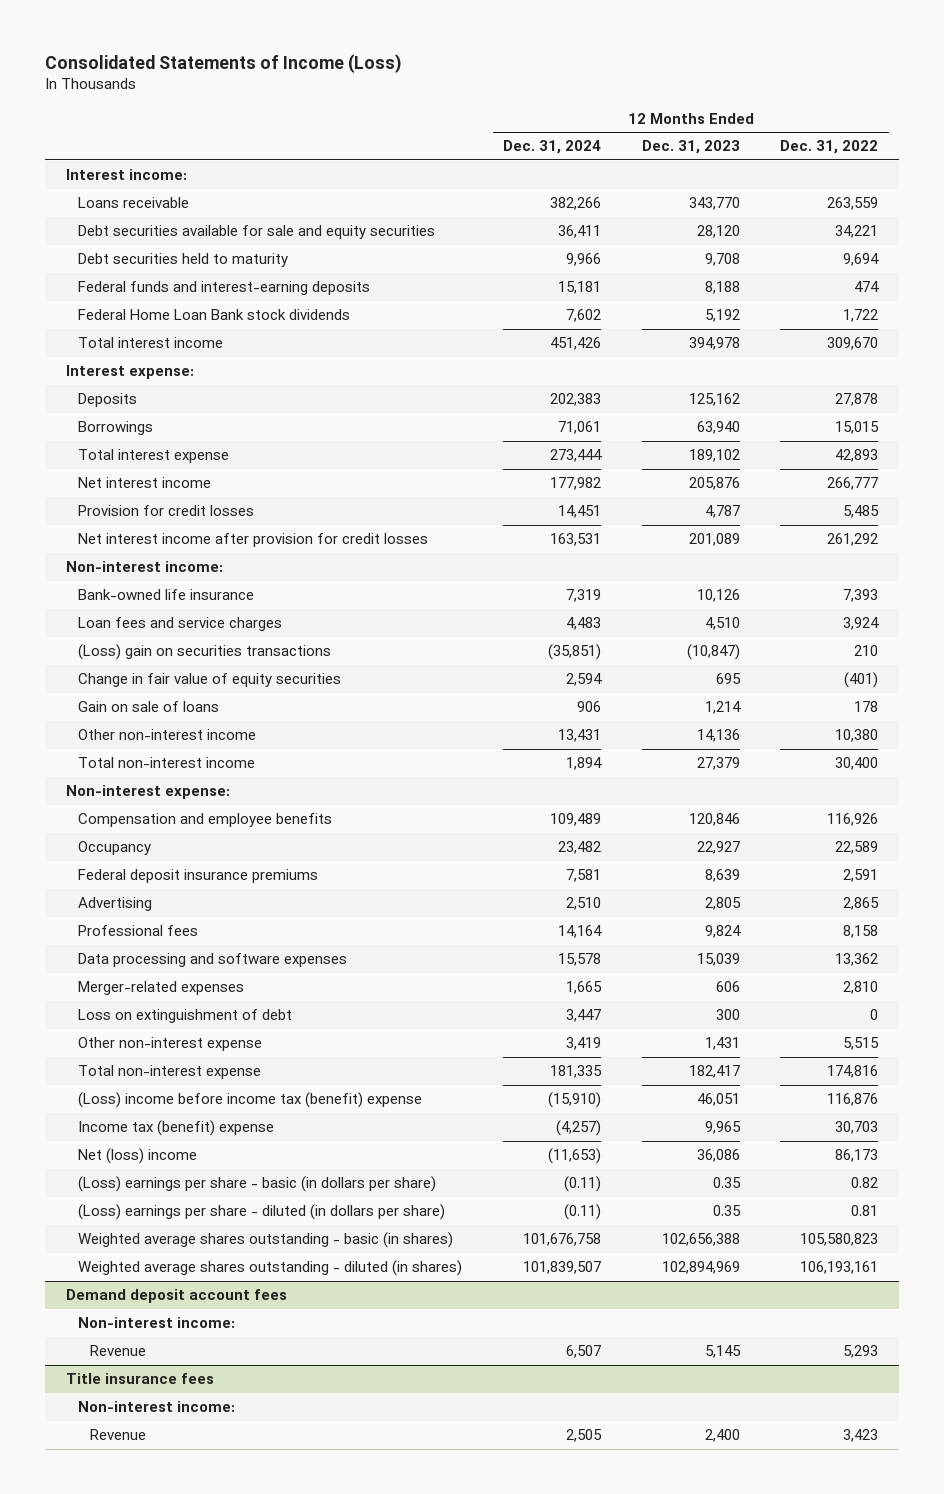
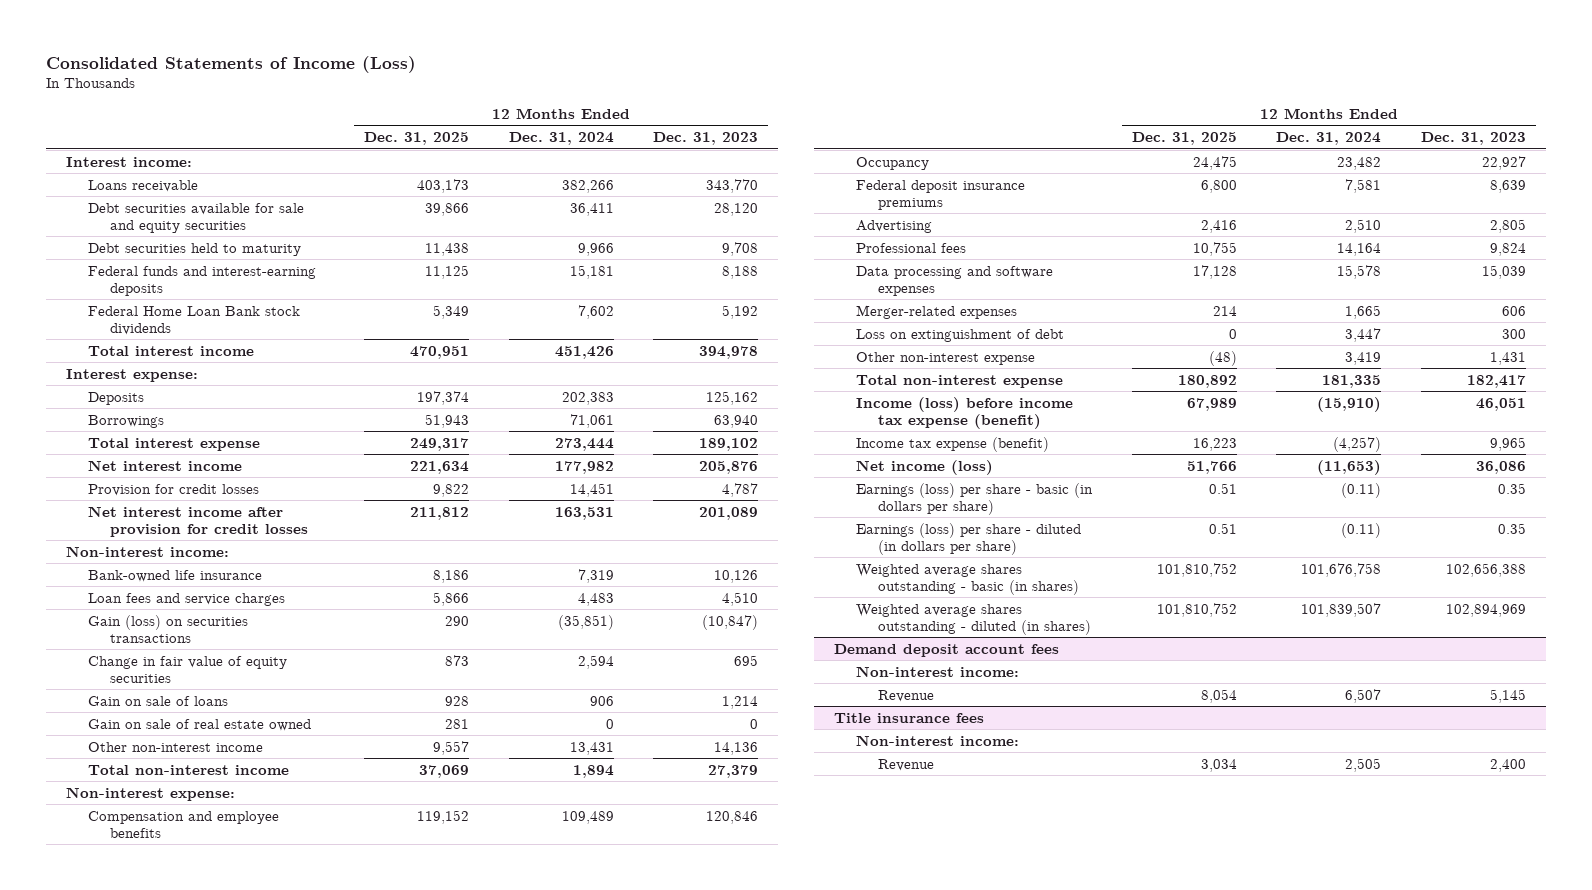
- | 12 Months Ended Dec. 31, 2024 | 12 Months Ended Dec. 31, 2023 | 12 Months Ended Dec. 31, 2022
+ | 12 Months Ended Dec. 31, 2025 | 12 Months Ended Dec. 31, 2024 | 12 Months Ended Dec. 31, 2023
- (Loss) gain on securities transactions | (35,851) | (10,847) | 210
+ Gain (loss) on securities transactions | 290 | (35,851) | (10,847)
+ Gain on sale of real estate owned | 281 | 0 | 0
- (Loss) income before income tax (benefit) expense | (15,910) | 46,051 | 116,876
- Income tax (benefit) expense | (4,257) | 9,965 | 30,703
- Net (loss) income | (11,653) | 36,086 | 86,173
- (Loss) earnings per share - basic (in dollars per share) | (0.11) | 0.35 | 0.82
- (Loss) earnings per share - diluted (in dollars per share) | (0.11) | 0.35 | 0.81
+ Income (loss) before income tax expense (benefit) | 67,989 | (15,910) | 46,051
+ Income tax expense (benefit) | 16,223 | (4,257) | 9,965
+ Net income (loss) | 51,766 | (11,653) | 36,086
+ Earnings (loss) per share - basic (in dollars per share) | 0.51 | (0.11) | 0.35
+ Earnings (loss) per share - diluted (in dollars per share) | 0.51 | (0.11) | 0.35

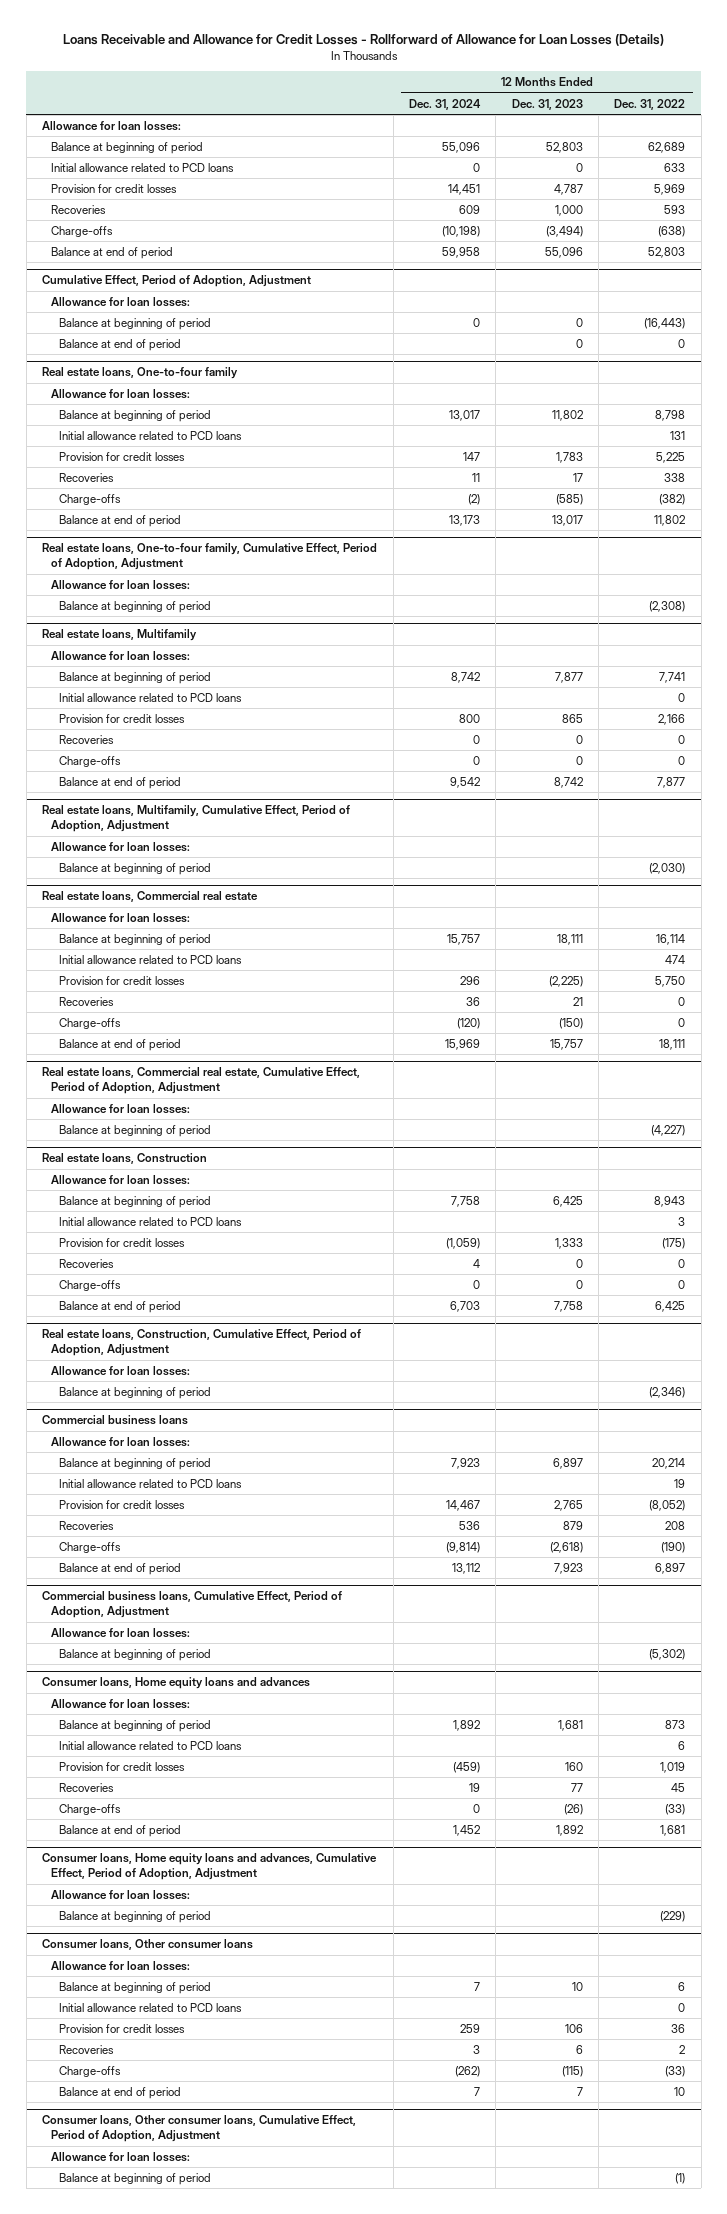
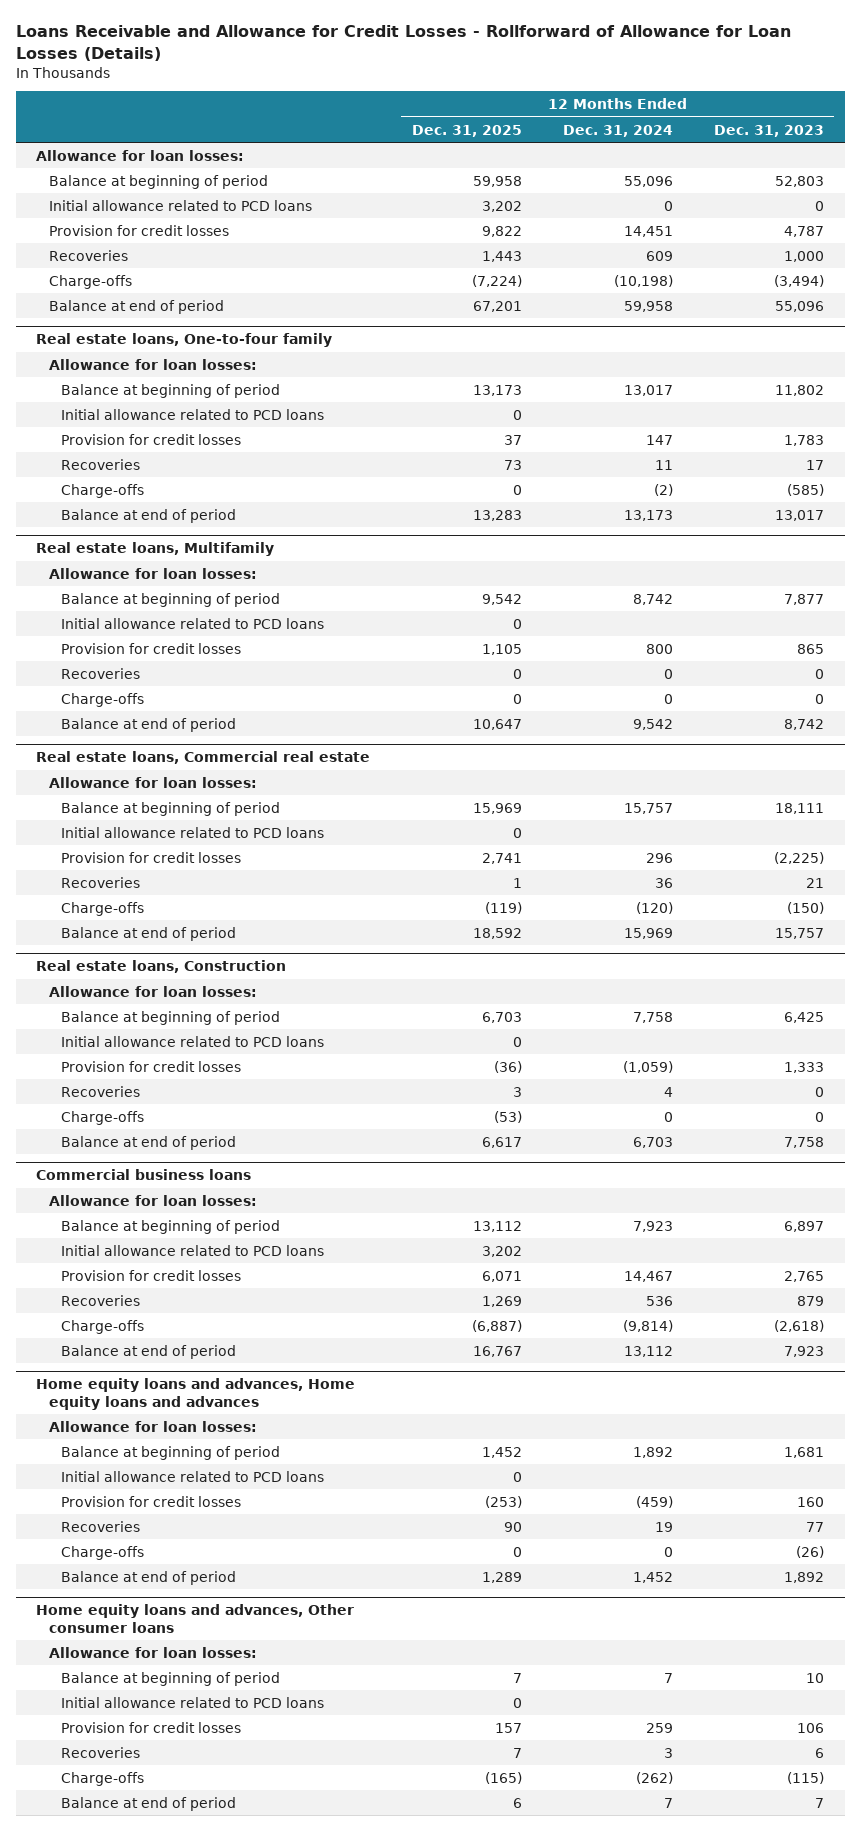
- | 12 Months Ended Dec. 31, 2024 | 12 Months Ended Dec. 31, 2023 | 12 Months Ended Dec. 31, 2022
+ | 12 Months Ended Dec. 31, 2025 | 12 Months Ended Dec. 31, 2024 | 12 Months Ended Dec. 31, 2023
- Cumulative Effect, Period of Adoption, Adjustment
- Allowance for loan losses:
- Balance at beginning of period | 0 | 0 | (16,443)
- Balance at end of period | | 0 | 0
- Real estate loans, One-to-four family, Cumulative Effect, Period of Adoption, Adjustment
- Allowance for loan losses:
- Balance at beginning of period | | | (2,308)
- Real estate loans, Multifamily, Cumulative Effect, Period of Adoption, Adjustment
- Allowance for loan losses:
- Balance at beginning of period | | | (2,030)
- Real estate loans, Commercial real estate, Cumulative Effect, Period of Adoption, Adjustment
- Allowance for loan losses:
- Balance at beginning of period | | | (4,227)
- Real estate loans, Construction, Cumulative Effect, Period of Adoption, Adjustment
- Allowance for loan losses:
- Balance at beginning of period | | | (2,346)
- Commercial business loans, Cumulative Effect, Period of Adoption, Adjustment
- Allowance for loan losses:
- Balance at beginning of period | | | (5,302)
- Consumer loans, Home equity loans and advances
+ Home equity loans and advances, Home equity loans and advances
- Consumer loans, Home equity loans and advances, Cumulative Effect, Period of Adoption, Adjustment
- Allowance for loan losses:
- Balance at beginning of period | | | (229)
- Consumer loans, Other consumer loans
+ Home equity loans and advances, Other consumer loans
- Consumer loans, Other consumer loans, Cumulative Effect, Period of Adoption, Adjustment
- Allowance for loan losses:
- Balance at beginning of period | | | (1)

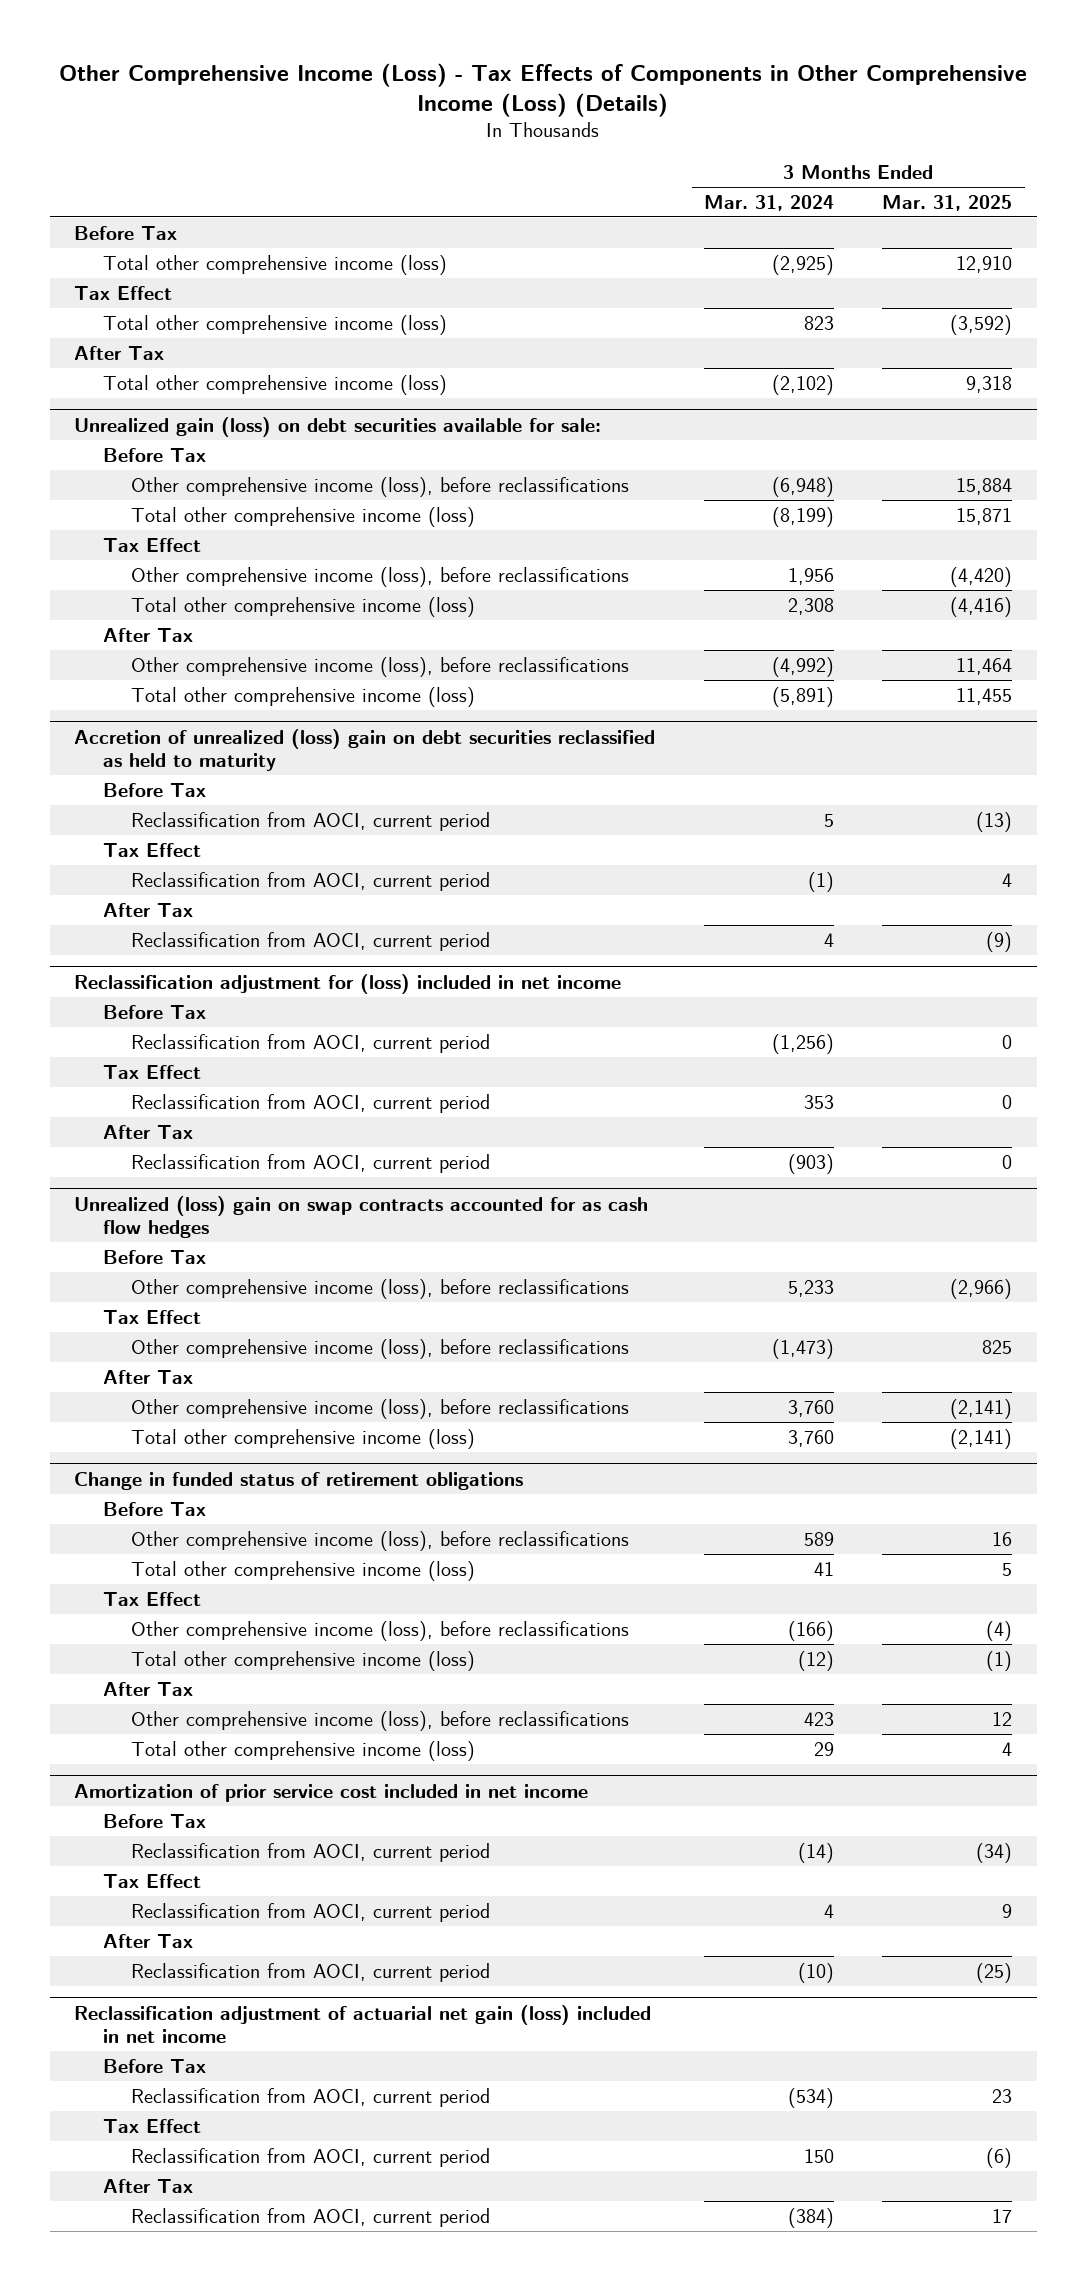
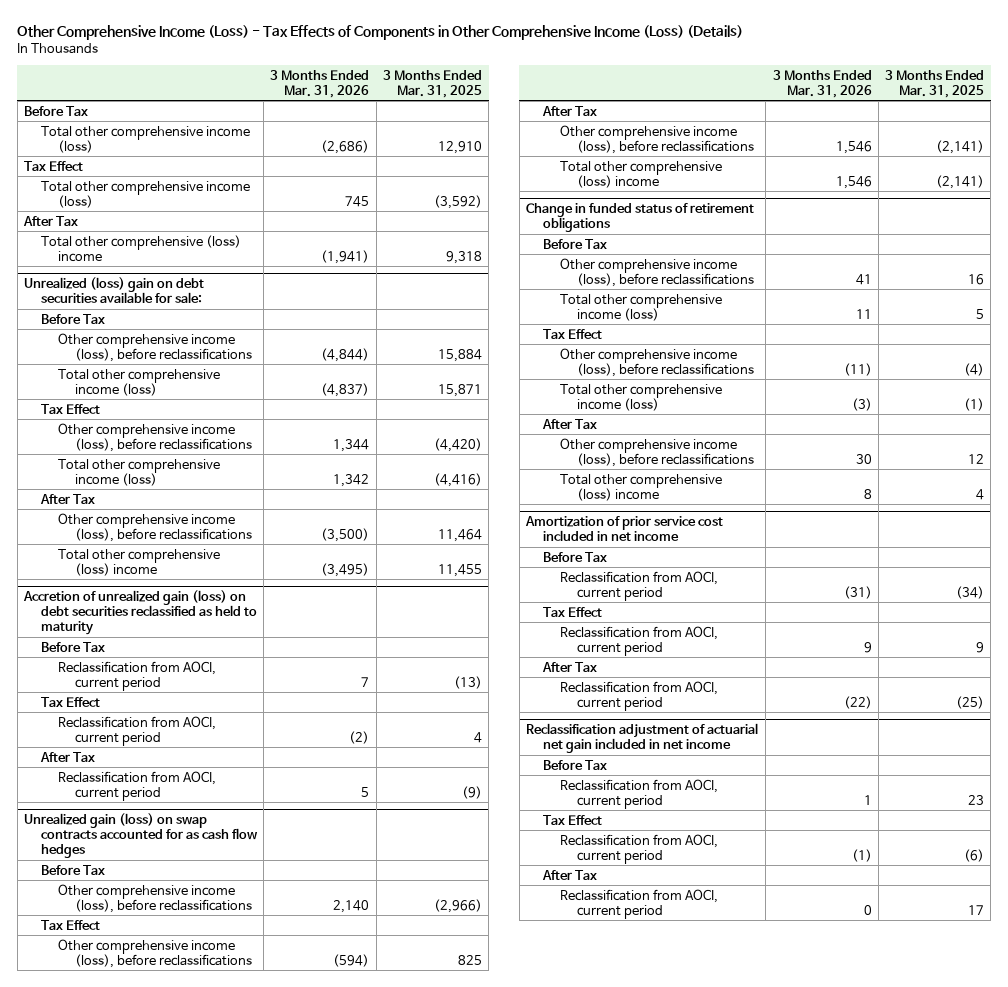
- | 3 Months Ended Mar. 31, 2024 | 3 Months Ended Mar. 31, 2025
+ | 3 Months Ended Mar. 31, 2026 | 3 Months Ended Mar. 31, 2025
- Total other comprehensive income (loss) | (2,102) | 9,318
- Unrealized gain (loss) on debt securities available for sale:
+ Total other comprehensive (loss) income | (1,941) | 9,318
+ Unrealized (loss) gain on debt securities available for sale:
- Total other comprehensive income (loss) | (5,891) | 11,455
- Accretion of unrealized (loss) gain on debt securities reclassified as held to maturity
+ Total other comprehensive (loss) income | (3,495) | 11,455
+ Accretion of unrealized gain (loss) on debt securities reclassified as held to maturity
- Reclassification adjustment for (loss) included in net income
- Before Tax
- Reclassification from AOCI, current period | (1,256) | 0
- Tax Effect
- Reclassification from AOCI, current period | 353 | 0
- After Tax
- Reclassification from AOCI, current period | (903) | 0
- Unrealized (loss) gain on swap contracts accounted for as cash flow hedges
+ Unrealized gain (loss) on swap contracts accounted for as cash flow hedges
- Total other comprehensive income (loss) | 3,760 | (2,141)
+ Total other comprehensive (loss) income | 1,546 | (2,141)
@ Change in funded status of retirement obligations
- Total other comprehensive income (loss) | 29 | 4
+ Total other comprehensive (loss) income | 8 | 4
- Reclassification adjustment of actuarial net gain (loss) included in net income
+ Reclassification adjustment of actuarial net gain included in net income

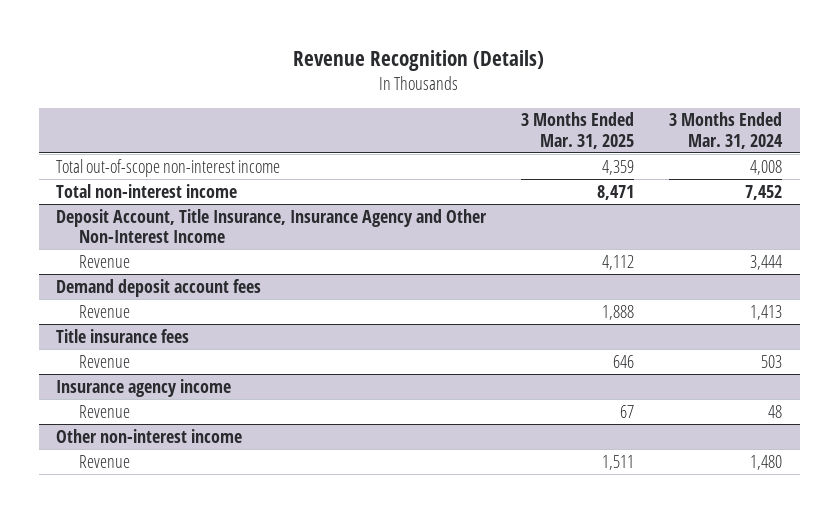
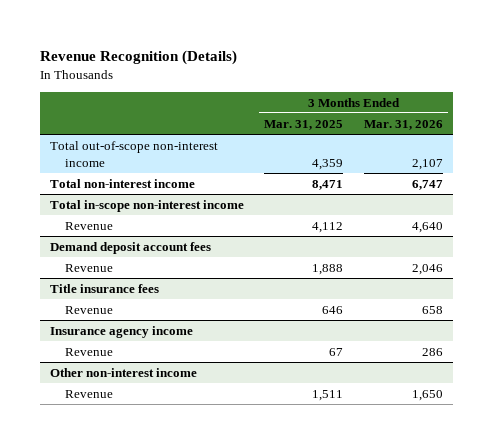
- | 3 Months Ended Mar. 31, 2025 | 3 Months Ended Mar. 31, 2024
+ | 3 Months Ended Mar. 31, 2025 | 3 Months Ended Mar. 31, 2026
- Deposit Account, Title Insurance, Insurance Agency and Other Non-Interest Income
+ Total in-scope non-interest income

